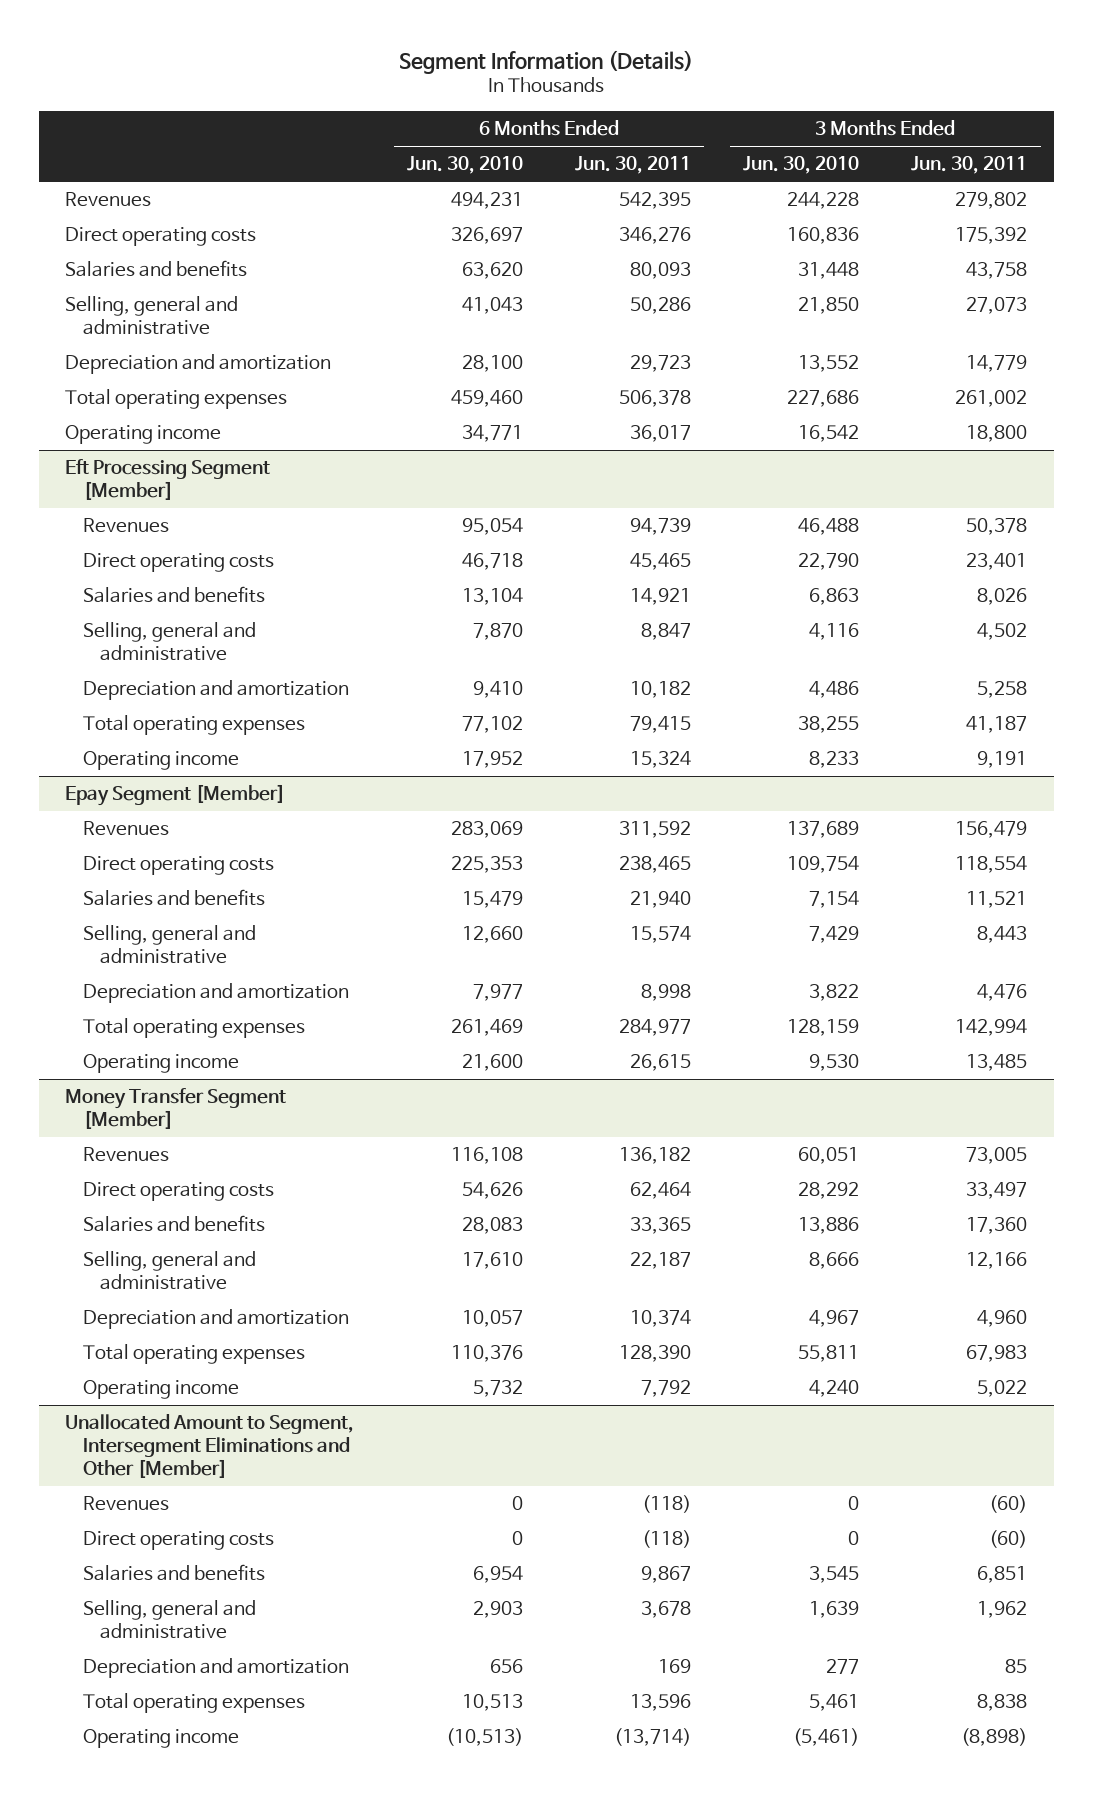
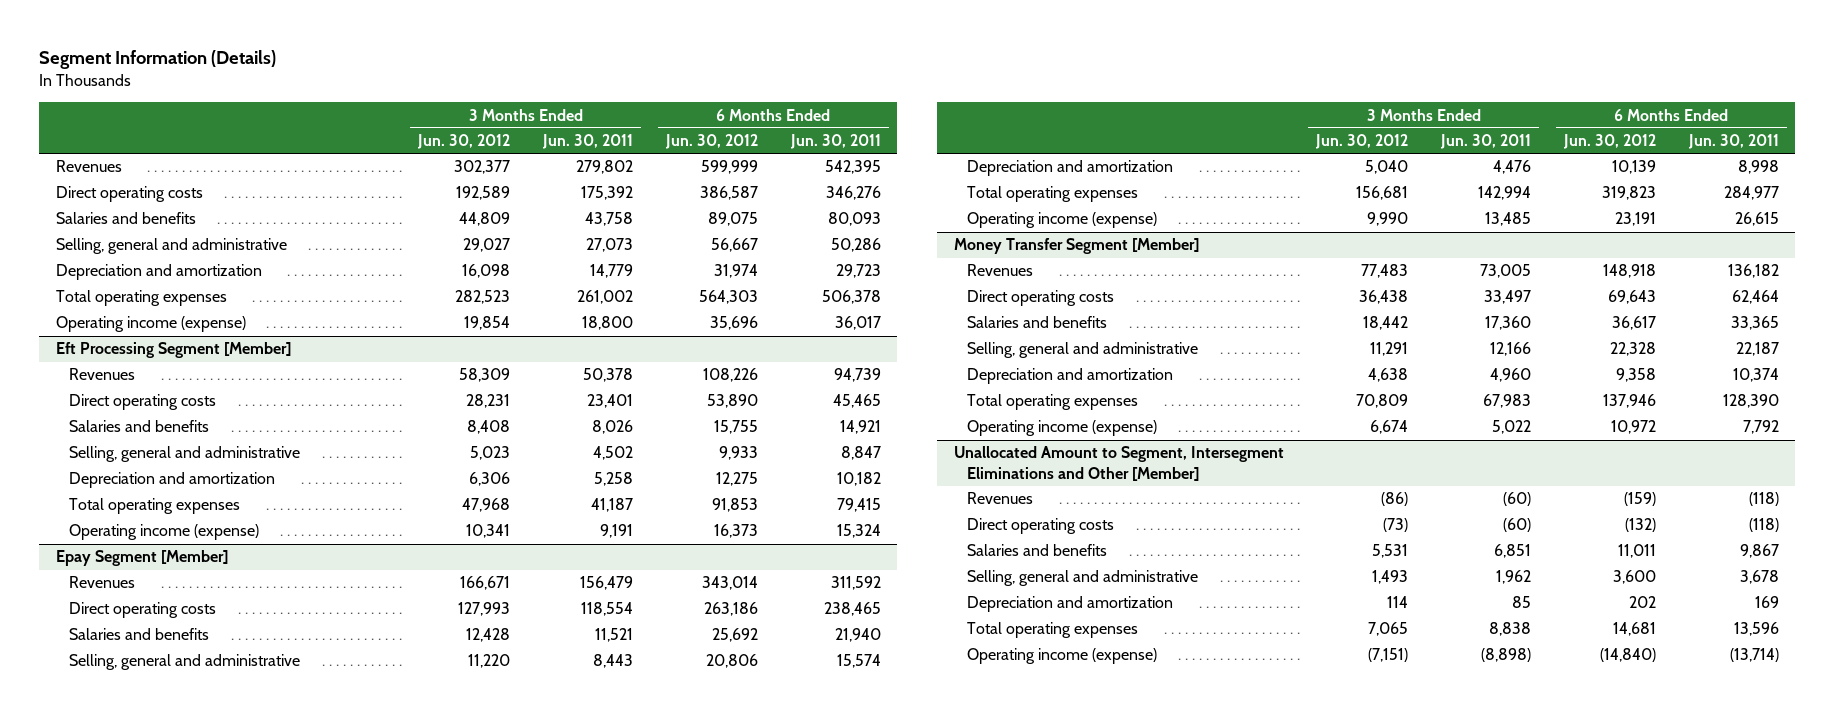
- | 6 Months Ended Jun. 30, 2010 | 6 Months Ended Jun. 30, 2011 | 3 Months Ended Jun. 30, 2010 | 3 Months Ended Jun. 30, 2011
+ | 3 Months Ended Jun. 30, 2012 | 3 Months Ended Jun. 30, 2011 | 6 Months Ended Jun. 30, 2012 | 6 Months Ended Jun. 30, 2011
- Operating income | 34,771 | 36,017 | 16,542 | 18,800
+ Operating income (expense) | 19,854 | 18,800 | 35,696 | 36,017
@ Eft Processing Segment [Member]
- Operating income | 17,952 | 15,324 | 8,233 | 9,191
+ Operating income (expense) | 10,341 | 9,191 | 16,373 | 15,324
@ Epay Segment [Member]
- Operating income | 21,600 | 26,615 | 9,530 | 13,485
+ Operating income (expense) | 9,990 | 13,485 | 23,191 | 26,615
@ Money Transfer Segment [Member]
- Operating income | 5,732 | 7,792 | 4,240 | 5,022
+ Operating income (expense) | 6,674 | 5,022 | 10,972 | 7,792
@ Unallocated Amount to Segment, Intersegment Eliminations and Other [Member]
- Operating income | (10,513) | (13,714) | (5,461) | (8,898)
+ Operating income (expense) | (7,151) | (8,898) | (14,840) | (13,714)

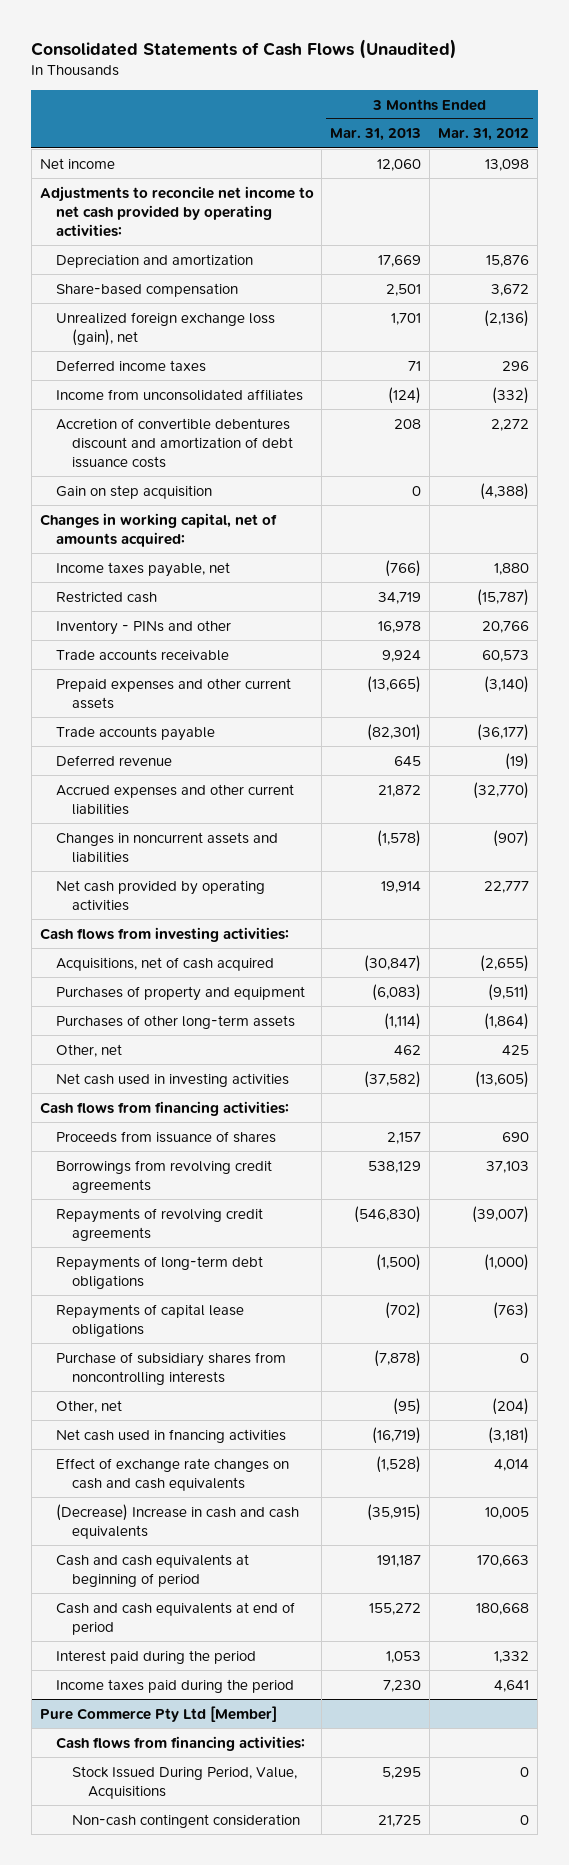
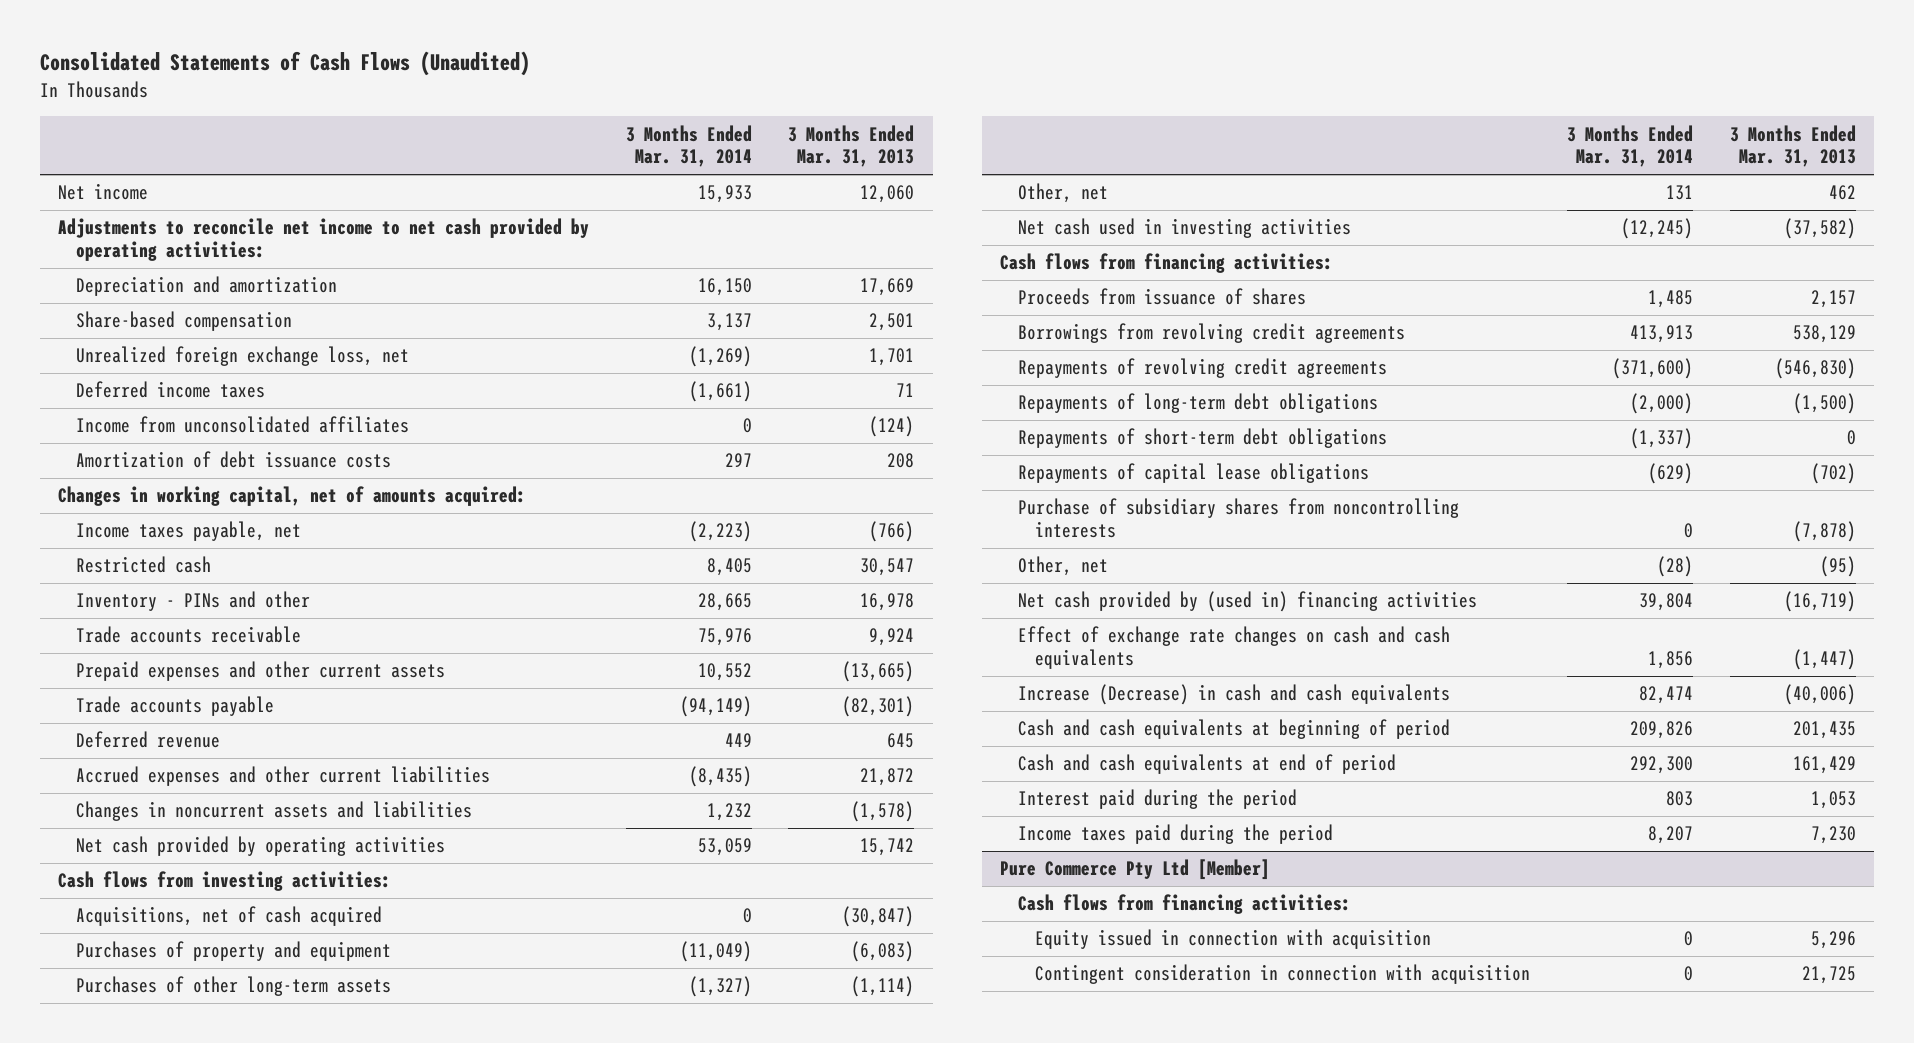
- | 3 Months Ended Mar. 31, 2013 | 3 Months Ended Mar. 31, 2012
+ | 3 Months Ended Mar. 31, 2014 | 3 Months Ended Mar. 31, 2013
- Unrealized foreign exchange loss (gain), net | 1,701 | (2,136)
+ Unrealized foreign exchange loss, net | (1,269) | 1,701
- Accretion of convertible debentures discount and amortization of debt issuance costs | 208 | 2,272
- Gain on step acquisition | 0 | (4,388)
+ Amortization of debt issuance costs | 297 | 208
- Restricted cash | 34,719 | (15,787)
+ Restricted cash | 8,405 | 30,547
- Net cash provided by operating activities | 19,914 | 22,777
+ Net cash provided by operating activities | 53,059 | 15,742
+ Repayments of short-term debt obligations | (1,337) | 0
- Net cash used in fnancing activities | (16,719) | (3,181)
- Effect of exchange rate changes on cash and cash equivalents | (1,528) | 4,014
- (Decrease) Increase in cash and cash equivalents | (35,915) | 10,005
- Cash and cash equivalents at beginning of period | 191,187 | 170,663
- Cash and cash equivalents at end of period | 155,272 | 180,668
+ Net cash provided by (used in) financing activities | 39,804 | (16,719)
+ Effect of exchange rate changes on cash and cash equivalents | 1,856 | (1,447)
+ Increase (Decrease) in cash and cash equivalents | 82,474 | (40,006)
+ Cash and cash equivalents at beginning of period | 209,826 | 201,435
+ Cash and cash equivalents at end of period | 292,300 | 161,429
@ Pure Commerce Pty Ltd [Member]
- Stock Issued During Period, Value, Acquisitions | 5,295 | 0
- Non-cash contingent consideration | 21,725 | 0
+ Equity issued in connection with acquisition | 0 | 5,296
+ Contingent consideration in connection with acquisition | 0 | 21,725

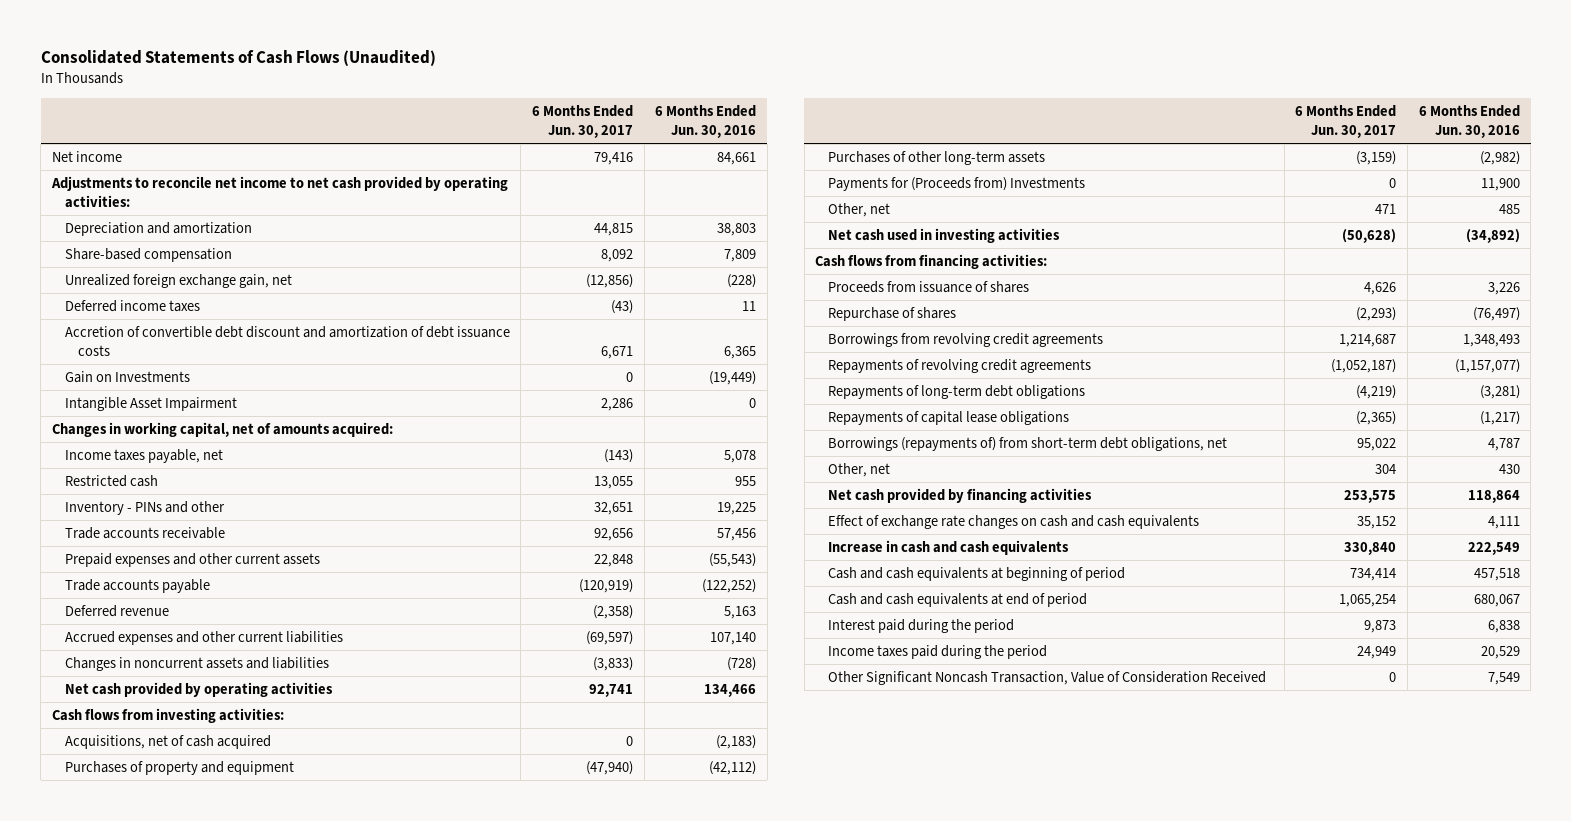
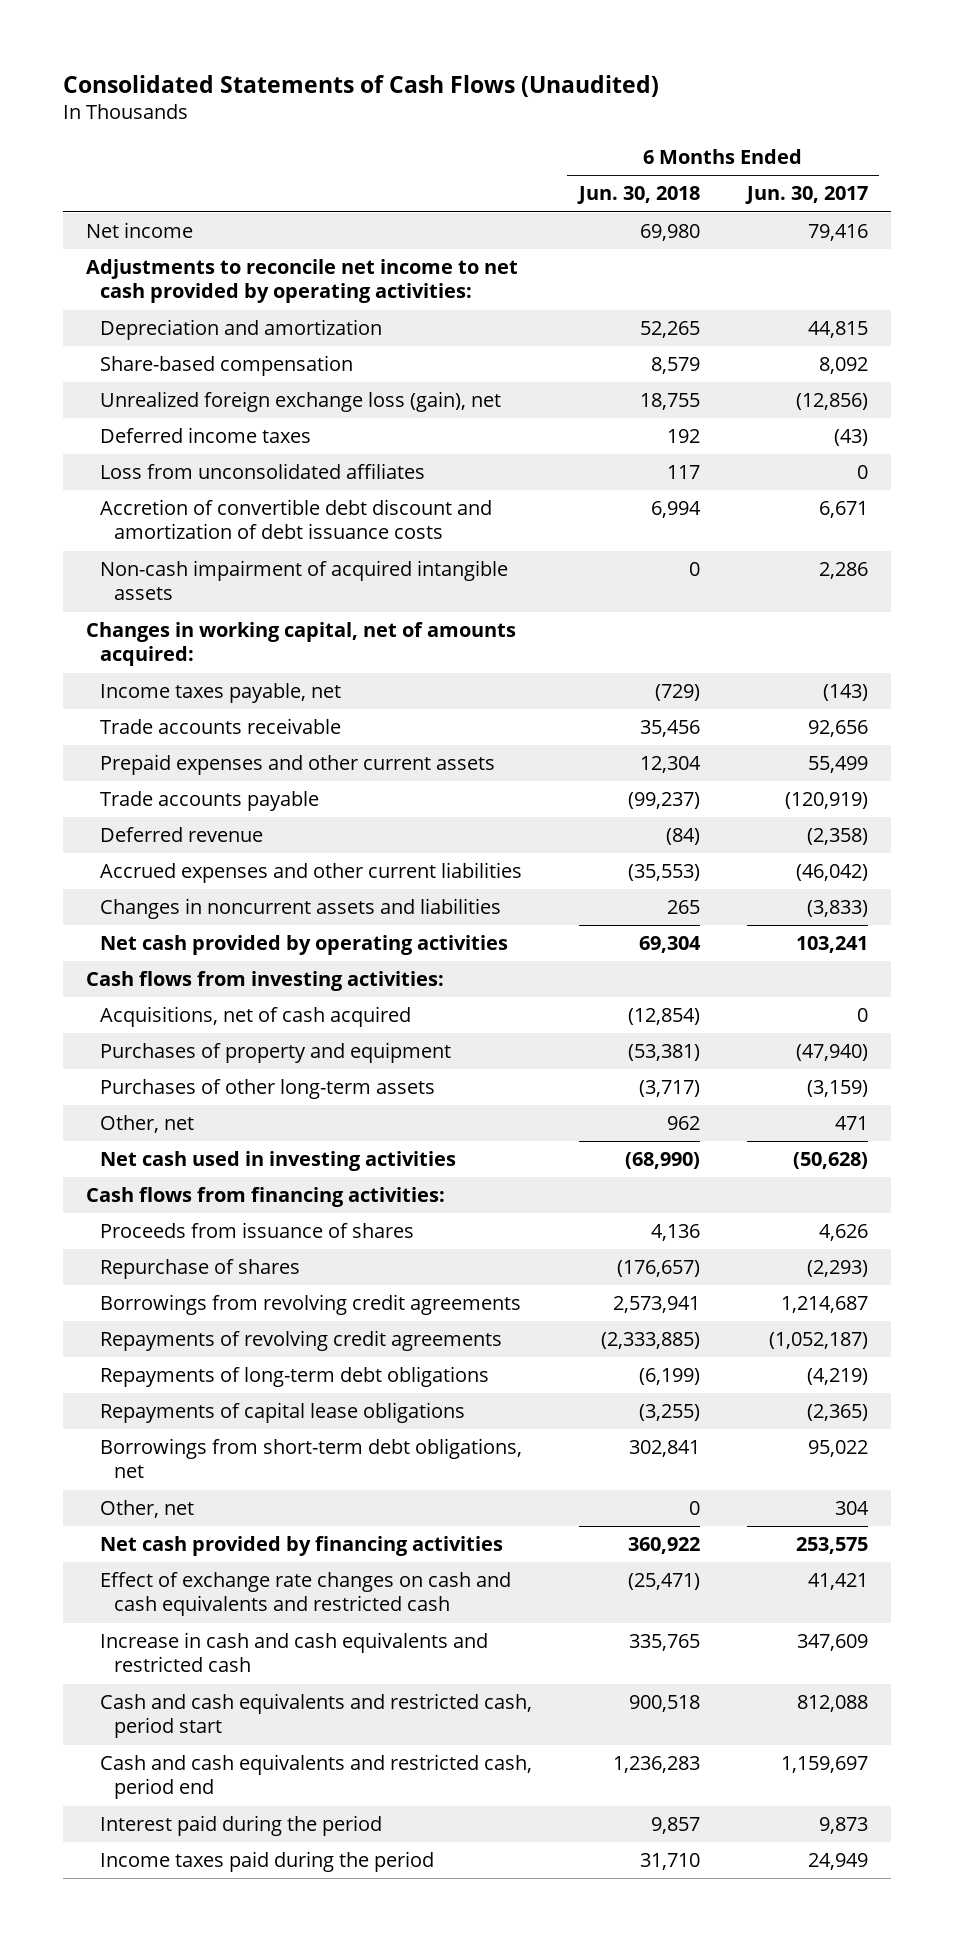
- | 6 Months Ended Jun. 30, 2017 | 6 Months Ended Jun. 30, 2016
+ | 6 Months Ended Jun. 30, 2018 | 6 Months Ended Jun. 30, 2017
- Unrealized foreign exchange gain, net | (12,856) | (228)
+ Unrealized foreign exchange loss (gain), net | 18,755 | (12,856)
+ Loss from unconsolidated affiliates | 117 | 0
- Gain on Investments | 0 | (19,449)
- Intangible Asset Impairment | 2,286 | 0
+ Non-cash impairment of acquired intangible assets | 0 | 2,286
- Restricted cash | 13,055 | 955
- Inventory - PINs and other | 32,651 | 19,225
- Prepaid expenses and other current assets | 22,848 | (55,543)
+ Prepaid expenses and other current assets | 12,304 | 55,499
- Accrued expenses and other current liabilities | (69,597) | 107,140
+ Accrued expenses and other current liabilities | (35,553) | (46,042)
- Net cash provided by operating activities | 92,741 | 134,466
+ Net cash provided by operating activities | 69,304 | 103,241
- Payments for (Proceeds from) Investments | 0 | 11,900
- Borrowings (repayments of) from short-term debt obligations, net | 95,022 | 4,787
+ Borrowings from short-term debt obligations, net | 302,841 | 95,022
- Effect of exchange rate changes on cash and cash equivalents | 35,152 | 4,111
- Increase in cash and cash equivalents | 330,840 | 222,549
- Cash and cash equivalents at beginning of period | 734,414 | 457,518
- Cash and cash equivalents at end of period | 1,065,254 | 680,067
+ Effect of exchange rate changes on cash and cash equivalents and restricted cash | (25,471) | 41,421
+ Increase in cash and cash equivalents and restricted cash | 335,765 | 347,609
+ Cash and cash equivalents and restricted cash, period start | 900,518 | 812,088
+ Cash and cash equivalents and restricted cash, period end | 1,236,283 | 1,159,697
- Other Significant Noncash Transaction, Value of Consideration Received | 0 | 7,549

